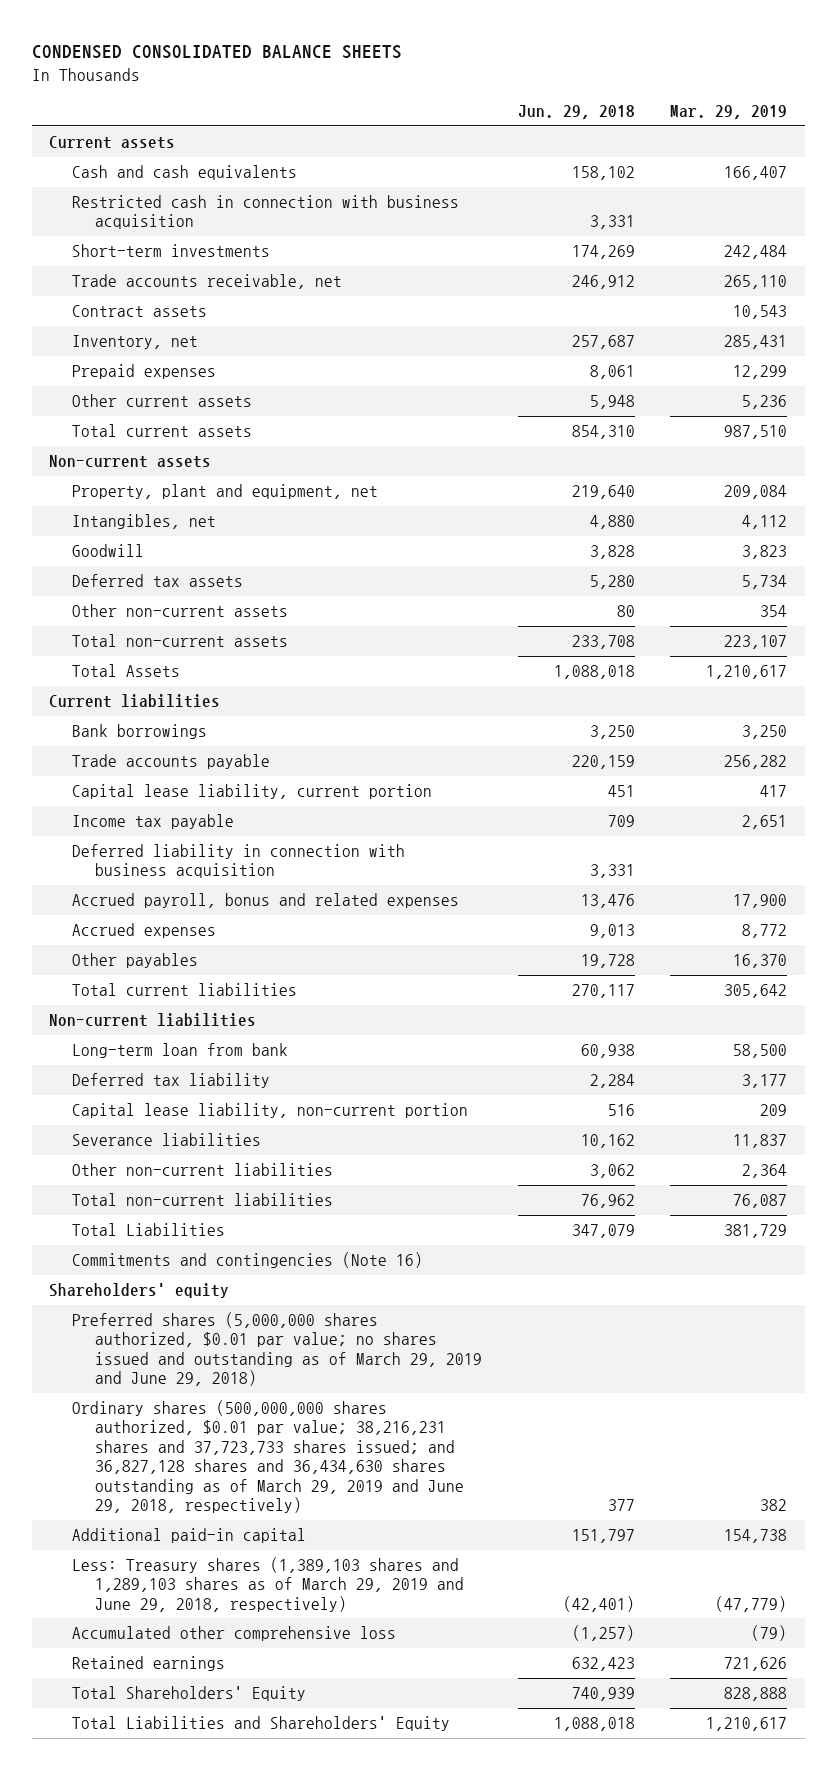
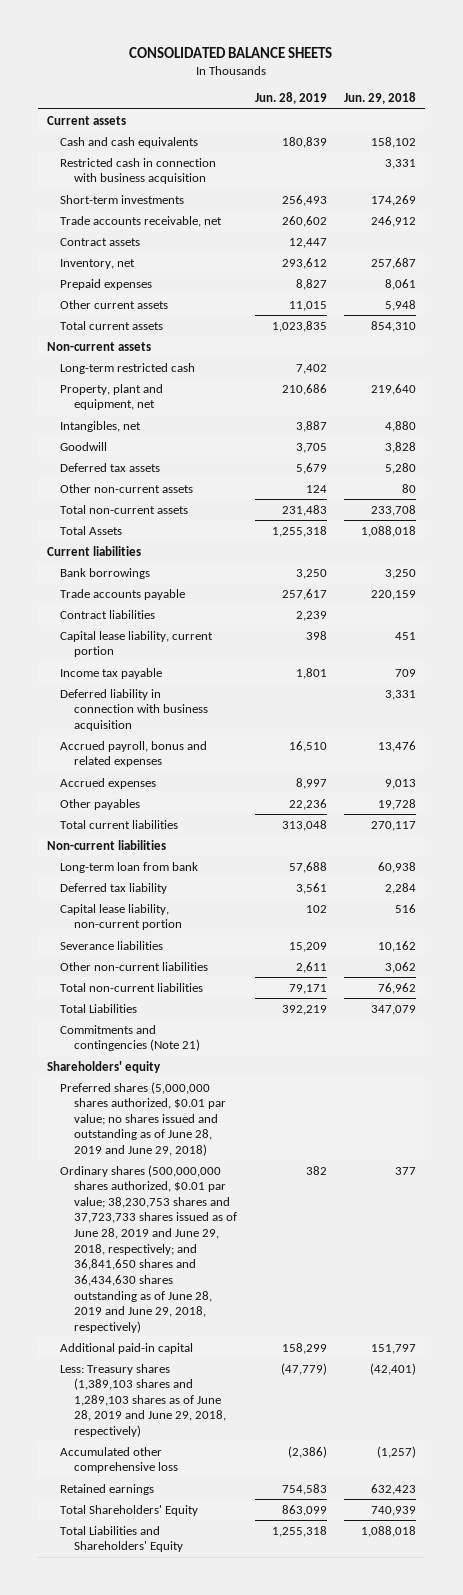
- CONDENSED CONSOLIDATED BALANCE SHEETS
+ CONSOLIDATED BALANCE SHEETS
- | Jun. 29, 2018 | Mar. 29, 2019
+ | Jun. 28, 2019 | Jun. 29, 2018
+ Long-term restricted cash | 7,402 |
+ Contract liabilities | 2,239 |
- Commitments and contingencies (Note 16)
+ Commitments and contingencies (Note 21)
- Preferred shares (5,000,000 shares authorized, $0.01 par value; no shares issued and outstanding as of March 29, 2019 and June 29, 2018)
- Ordinary shares (500,000,000 shares authorized, $0.01 par value; 38,216,231 shares and 37,723,733 shares issued; and 36,827,128 shares and 36,434,630 shares outstanding as of March 29, 2019 and June 29, 2018, respectively) | 377 | 382
+ Preferred shares (5,000,000 shares authorized, $0.01 par value; no shares issued and outstanding as of June 28, 2019 and June 29, 2018)
+ Ordinary shares (500,000,000 shares authorized, $0.01 par value; 38,230,753 shares and 37,723,733 shares issued as of June 28, 2019 and June 29, 2018, respectively; and 36,841,650 shares and 36,434,630 shares outstanding as of June 28, 2019 and June 29, 2018, respectively) | 382 | 377
- Less: Treasury shares (1,389,103 shares and 1,289,103 shares as of March 29, 2019 and June 29, 2018, respectively) | (42,401) | (47,779)
+ Less: Treasury shares (1,389,103 shares and 1,289,103 shares as of June 28, 2019 and June 29, 2018, respectively) | (47,779) | (42,401)

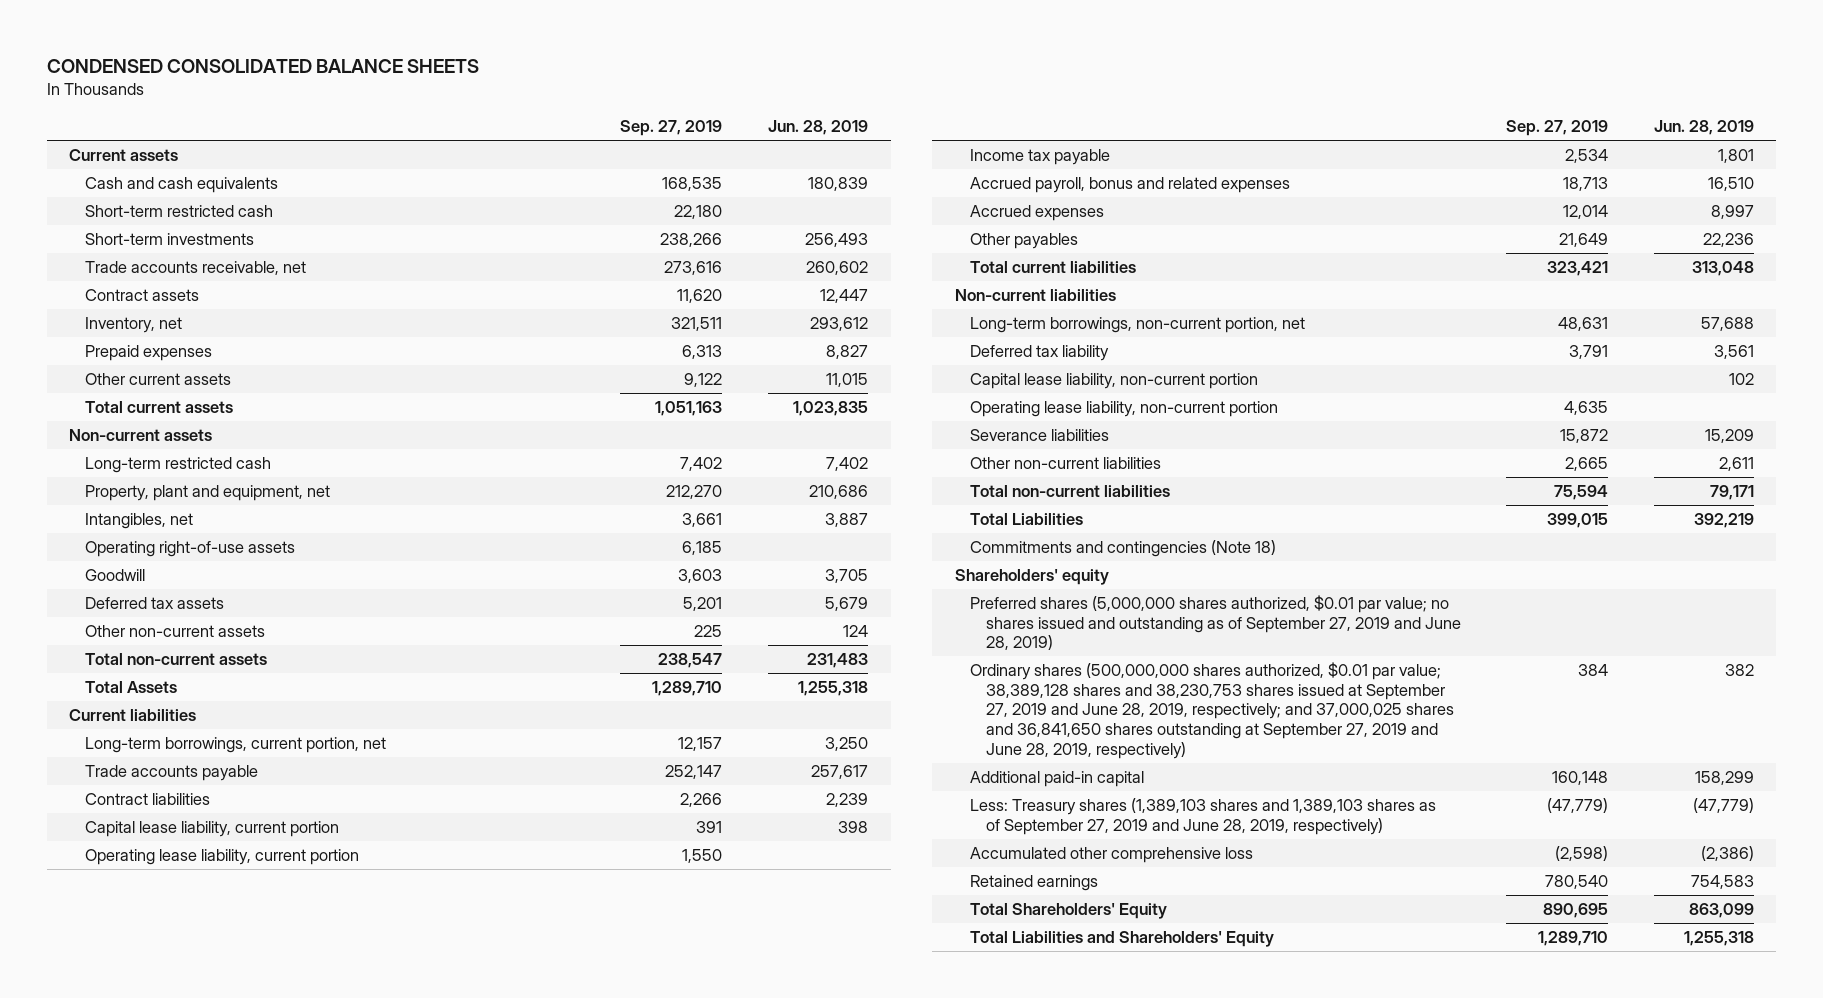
- CONSOLIDATED BALANCE SHEETS
+ CONDENSED CONSOLIDATED BALANCE SHEETS
- | Jun. 28, 2019 | Jun. 29, 2018
+ | Sep. 27, 2019 | Jun. 28, 2019
- Restricted cash in connection with business acquisition | | 3,331
+ Short-term restricted cash | 22,180 |
+ Operating right-of-use assets | 6,185 |
- Bank borrowings | 3,250 | 3,250
+ Long-term borrowings, current portion, net | 12,157 | 3,250
+ Operating lease liability, current portion | 1,550 |
- Deferred liability in connection with business acquisition | | 3,331
- Long-term loan from bank | 57,688 | 60,938
+ Long-term borrowings, non-current portion, net | 48,631 | 57,688
+ Operating lease liability, non-current portion | 4,635 |
- Commitments and contingencies (Note 21)
+ Commitments and contingencies (Note 18)
- Preferred shares (5,000,000 shares authorized, $0.01 par value; no shares issued and outstanding as of June 28, 2019 and June 29, 2018)
- Ordinary shares (500,000,000 shares authorized, $0.01 par value; 38,230,753 shares and 37,723,733 shares issued as of June 28, 2019 and June 29, 2018, respectively; and 36,841,650 shares and 36,434,630 shares outstanding as of June 28, 2019 and June 29, 2018, respectively) | 382 | 377
+ Preferred shares (5,000,000 shares authorized, $0.01 par value; no shares issued and outstanding as of September 27, 2019 and June 28, 2019)
+ Ordinary shares (500,000,000 shares authorized, $0.01 par value; 38,389,128 shares and 38,230,753 shares issued at September 27, 2019 and June 28, 2019, respectively; and 37,000,025 shares and 36,841,650 shares outstanding at September 27, 2019 and June 28, 2019, respectively) | 384 | 382
- Less: Treasury shares (1,389,103 shares and 1,289,103 shares as of June 28, 2019 and June 29, 2018, respectively) | (47,779) | (42,401)
+ Less: Treasury shares (1,389,103 shares and 1,389,103 shares as of September 27, 2019 and June 28, 2019, respectively) | (47,779) | (47,779)

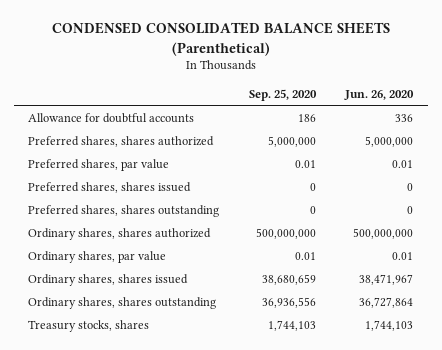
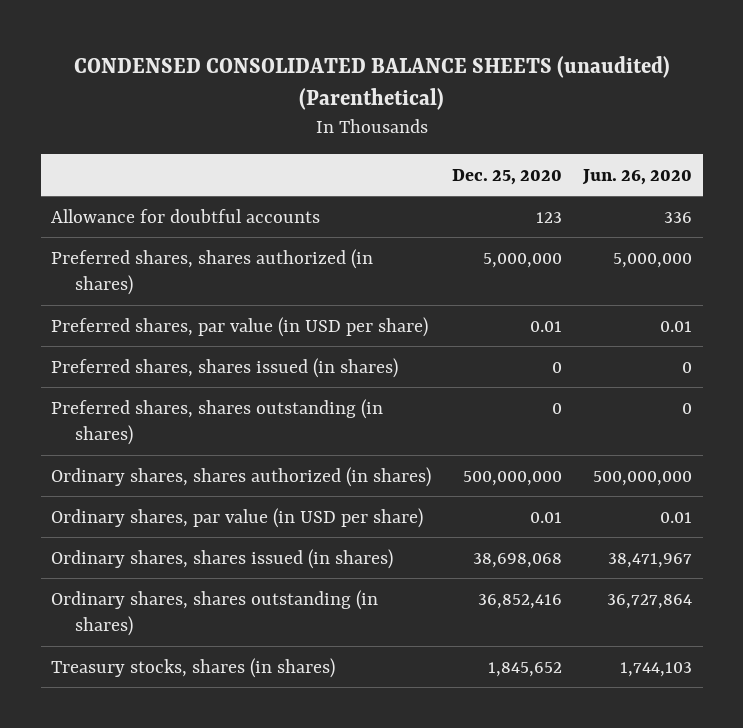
- CONDENSED CONSOLIDATED BALANCE SHEETS (Parenthetical)
+ CONDENSED CONSOLIDATED BALANCE SHEETS (unaudited) (Parenthetical)
- | Sep. 25, 2020 | Jun. 26, 2020
+ | Dec. 25, 2020 | Jun. 26, 2020
- Preferred shares, shares authorized | 5,000,000 | 5,000,000
- Preferred shares, par value | 0.01 | 0.01
- Preferred shares, shares issued | 0 | 0
- Preferred shares, shares outstanding | 0 | 0
- Ordinary shares, shares authorized | 500,000,000 | 500,000,000
- Ordinary shares, par value | 0.01 | 0.01
- Ordinary shares, shares issued | 38,680,659 | 38,471,967
- Ordinary shares, shares outstanding | 36,936,556 | 36,727,864
- Treasury stocks, shares | 1,744,103 | 1,744,103
+ Preferred shares, shares authorized (in shares) | 5,000,000 | 5,000,000
+ Preferred shares, par value (in USD per share) | 0.01 | 0.01
+ Preferred shares, shares issued (in shares) | 0 | 0
+ Preferred shares, shares outstanding (in shares) | 0 | 0
+ Ordinary shares, shares authorized (in shares) | 500,000,000 | 500,000,000
+ Ordinary shares, par value (in USD per share) | 0.01 | 0.01
+ Ordinary shares, shares issued (in shares) | 38,698,068 | 38,471,967
+ Ordinary shares, shares outstanding (in shares) | 36,852,416 | 36,727,864
+ Treasury stocks, shares (in shares) | 1,845,652 | 1,744,103

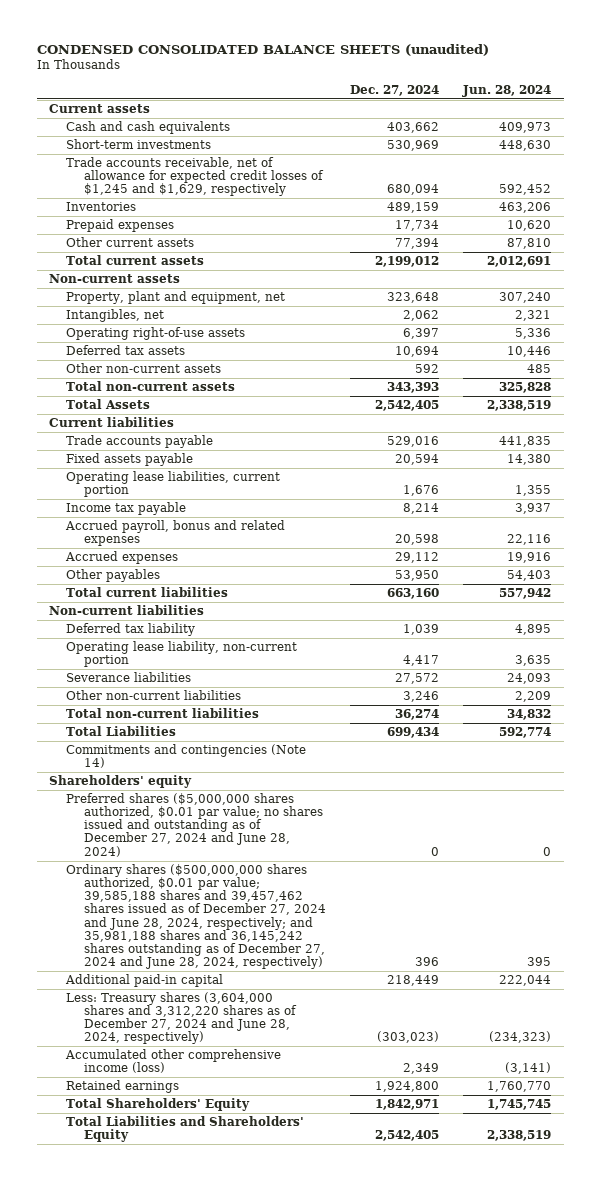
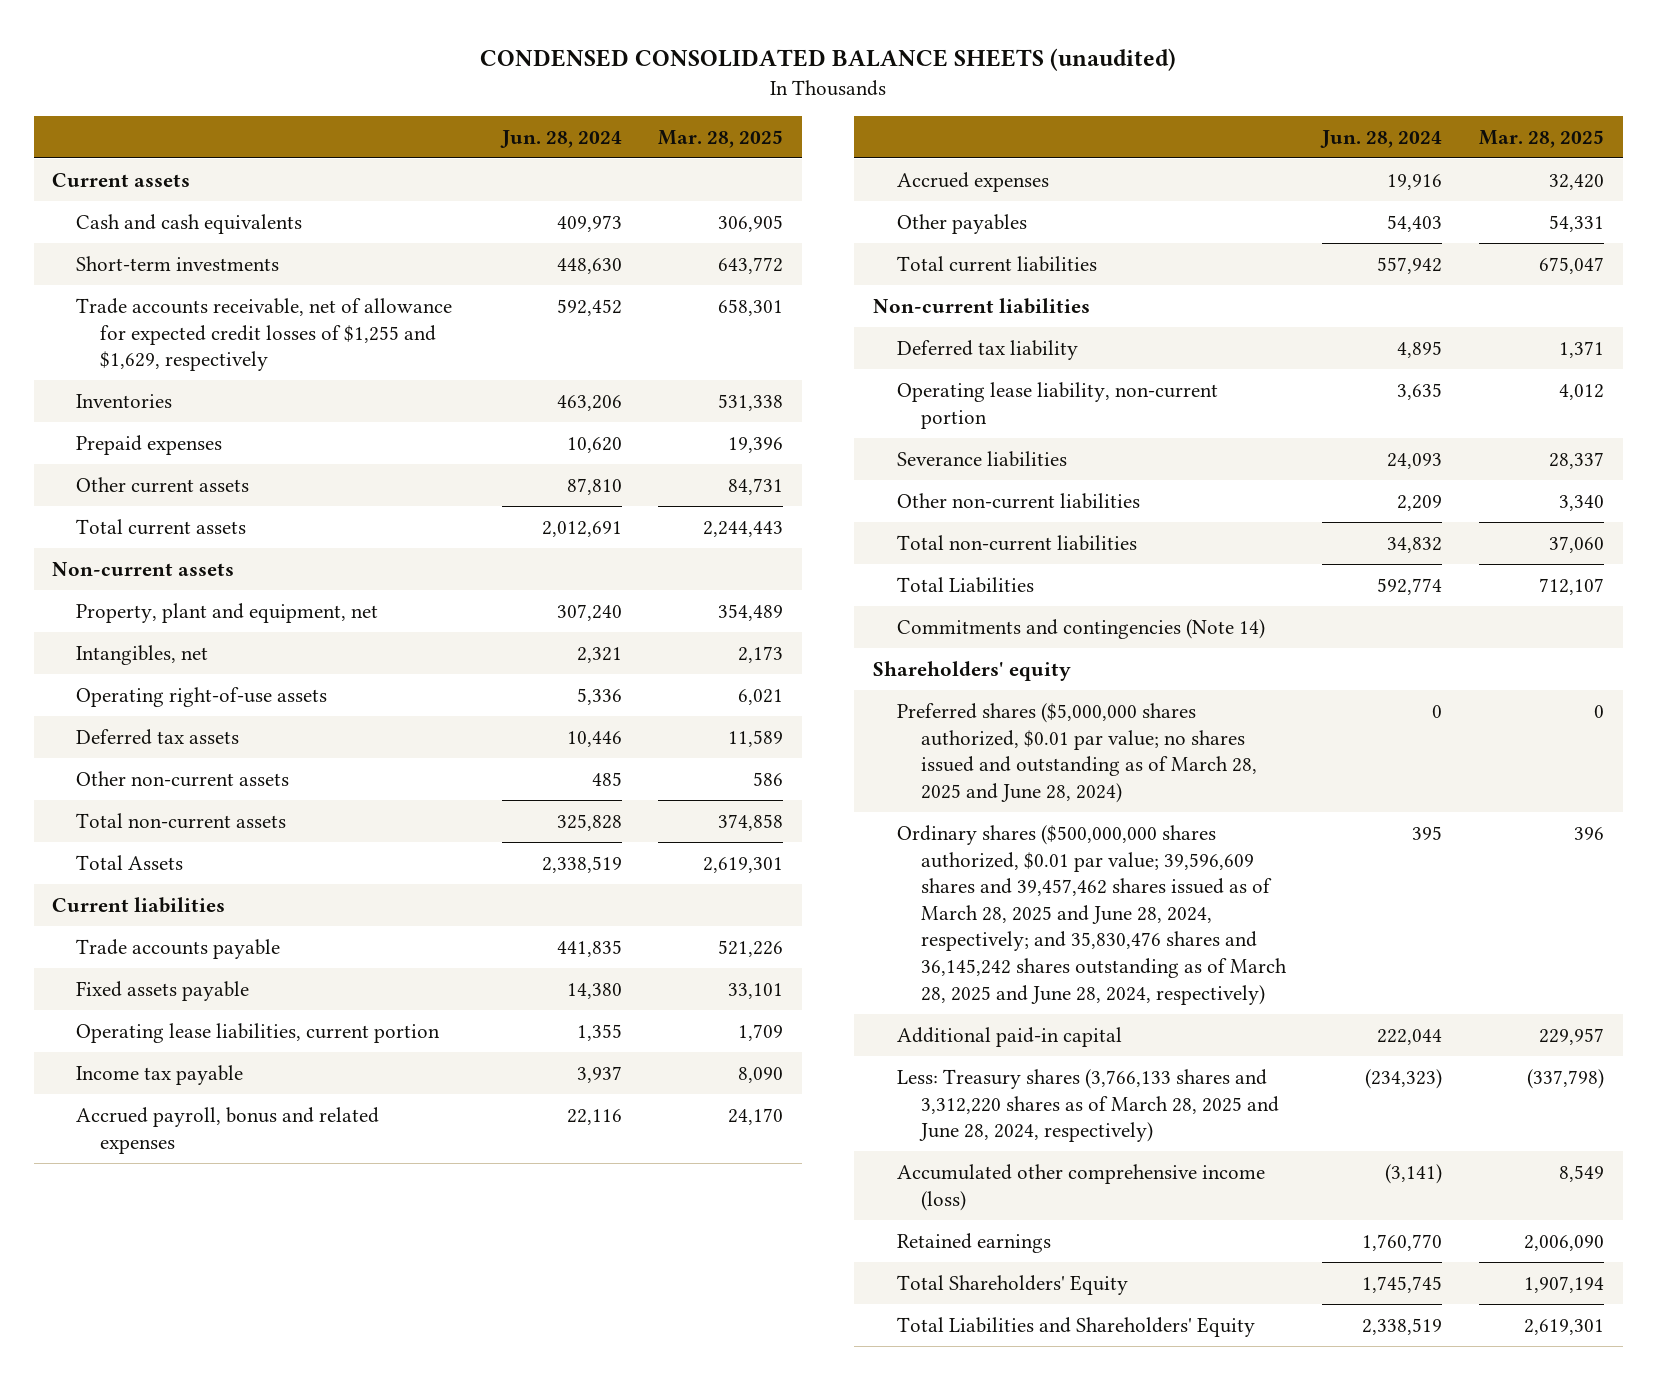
- | Dec. 27, 2024 | Jun. 28, 2024
+ | Jun. 28, 2024 | Mar. 28, 2025
- Trade accounts receivable, net of allowance for expected credit losses of $1,245 and $1,629, respectively | 680,094 | 592,452
+ Trade accounts receivable, net of allowance for expected credit losses of $1,255 and $1,629, respectively | 592,452 | 658,301
- Preferred shares ($5,000,000 shares authorized, $0.01 par value; no shares issued and outstanding as of December 27, 2024 and June 28, 2024) | 0 | 0
- Ordinary shares ($500,000,000 shares authorized, $0.01 par value; 39,585,188 shares and 39,457,462 shares issued as of December 27, 2024 and June 28, 2024, respectively; and 35,981,188 shares and 36,145,242 shares outstanding as of December 27, 2024 and June 28, 2024, respectively) | 396 | 395
+ Preferred shares ($5,000,000 shares authorized, $0.01 par value; no shares issued and outstanding as of March 28, 2025 and June 28, 2024) | 0 | 0
+ Ordinary shares ($500,000,000 shares authorized, $0.01 par value; 39,596,609 shares and 39,457,462 shares issued as of March 28, 2025 and June 28, 2024, respectively; and 35,830,476 shares and 36,145,242 shares outstanding as of March 28, 2025 and June 28, 2024, respectively) | 395 | 396
- Less: Treasury shares (3,604,000 shares and 3,312,220 shares as of December 27, 2024 and June 28, 2024, respectively) | (303,023) | (234,323)
+ Less: Treasury shares (3,766,133 shares and 3,312,220 shares as of March 28, 2025 and June 28, 2024, respectively) | (234,323) | (337,798)

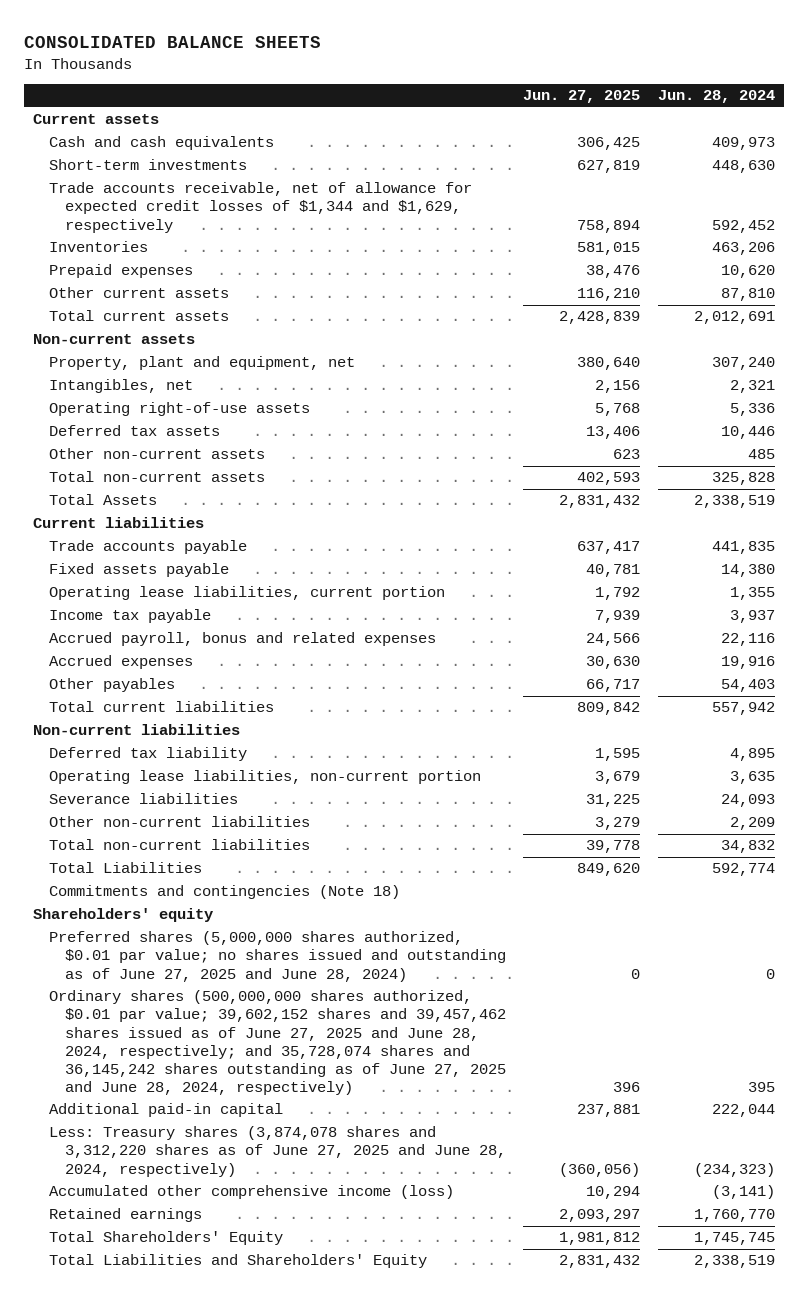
- CONDENSED CONSOLIDATED BALANCE SHEETS (unaudited)
+ CONSOLIDATED BALANCE SHEETS
- | Jun. 28, 2024 | Mar. 28, 2025
+ | Jun. 27, 2025 | Jun. 28, 2024
- Trade accounts receivable, net of allowance for expected credit losses of $1,255 and $1,629, respectively | 592,452 | 658,301
+ Trade accounts receivable, net of allowance for expected credit losses of $1,344 and $1,629, respectively | 758,894 | 592,452
- Operating lease liability, non-current portion | 3,635 | 4,012
+ Operating lease liabilities, non-current portion | 3,679 | 3,635
- Commitments and contingencies (Note 14)
+ Commitments and contingencies (Note 18)
- Preferred shares ($5,000,000 shares authorized, $0.01 par value; no shares issued and outstanding as of March 28, 2025 and June 28, 2024) | 0 | 0
- Ordinary shares ($500,000,000 shares authorized, $0.01 par value; 39,596,609 shares and 39,457,462 shares issued as of March 28, 2025 and June 28, 2024, respectively; and 35,830,476 shares and 36,145,242 shares outstanding as of March 28, 2025 and June 28, 2024, respectively) | 395 | 396
+ Preferred shares (5,000,000 shares authorized, $0.01 par value; no shares issued and outstanding as of June 27, 2025 and June 28, 2024) | 0 | 0
+ Ordinary shares (500,000,000 shares authorized, $0.01 par value; 39,602,152 shares and 39,457,462 shares issued as of June 27, 2025 and June 28, 2024, respectively; and 35,728,074 shares and 36,145,242 shares outstanding as of June 27, 2025 and June 28, 2024, respectively) | 396 | 395
- Less: Treasury shares (3,766,133 shares and 3,312,220 shares as of March 28, 2025 and June 28, 2024, respectively) | (234,323) | (337,798)
+ Less: Treasury shares (3,874,078 shares and 3,312,220 shares as of June 27, 2025 and June 28, 2024, respectively) | (360,056) | (234,323)

